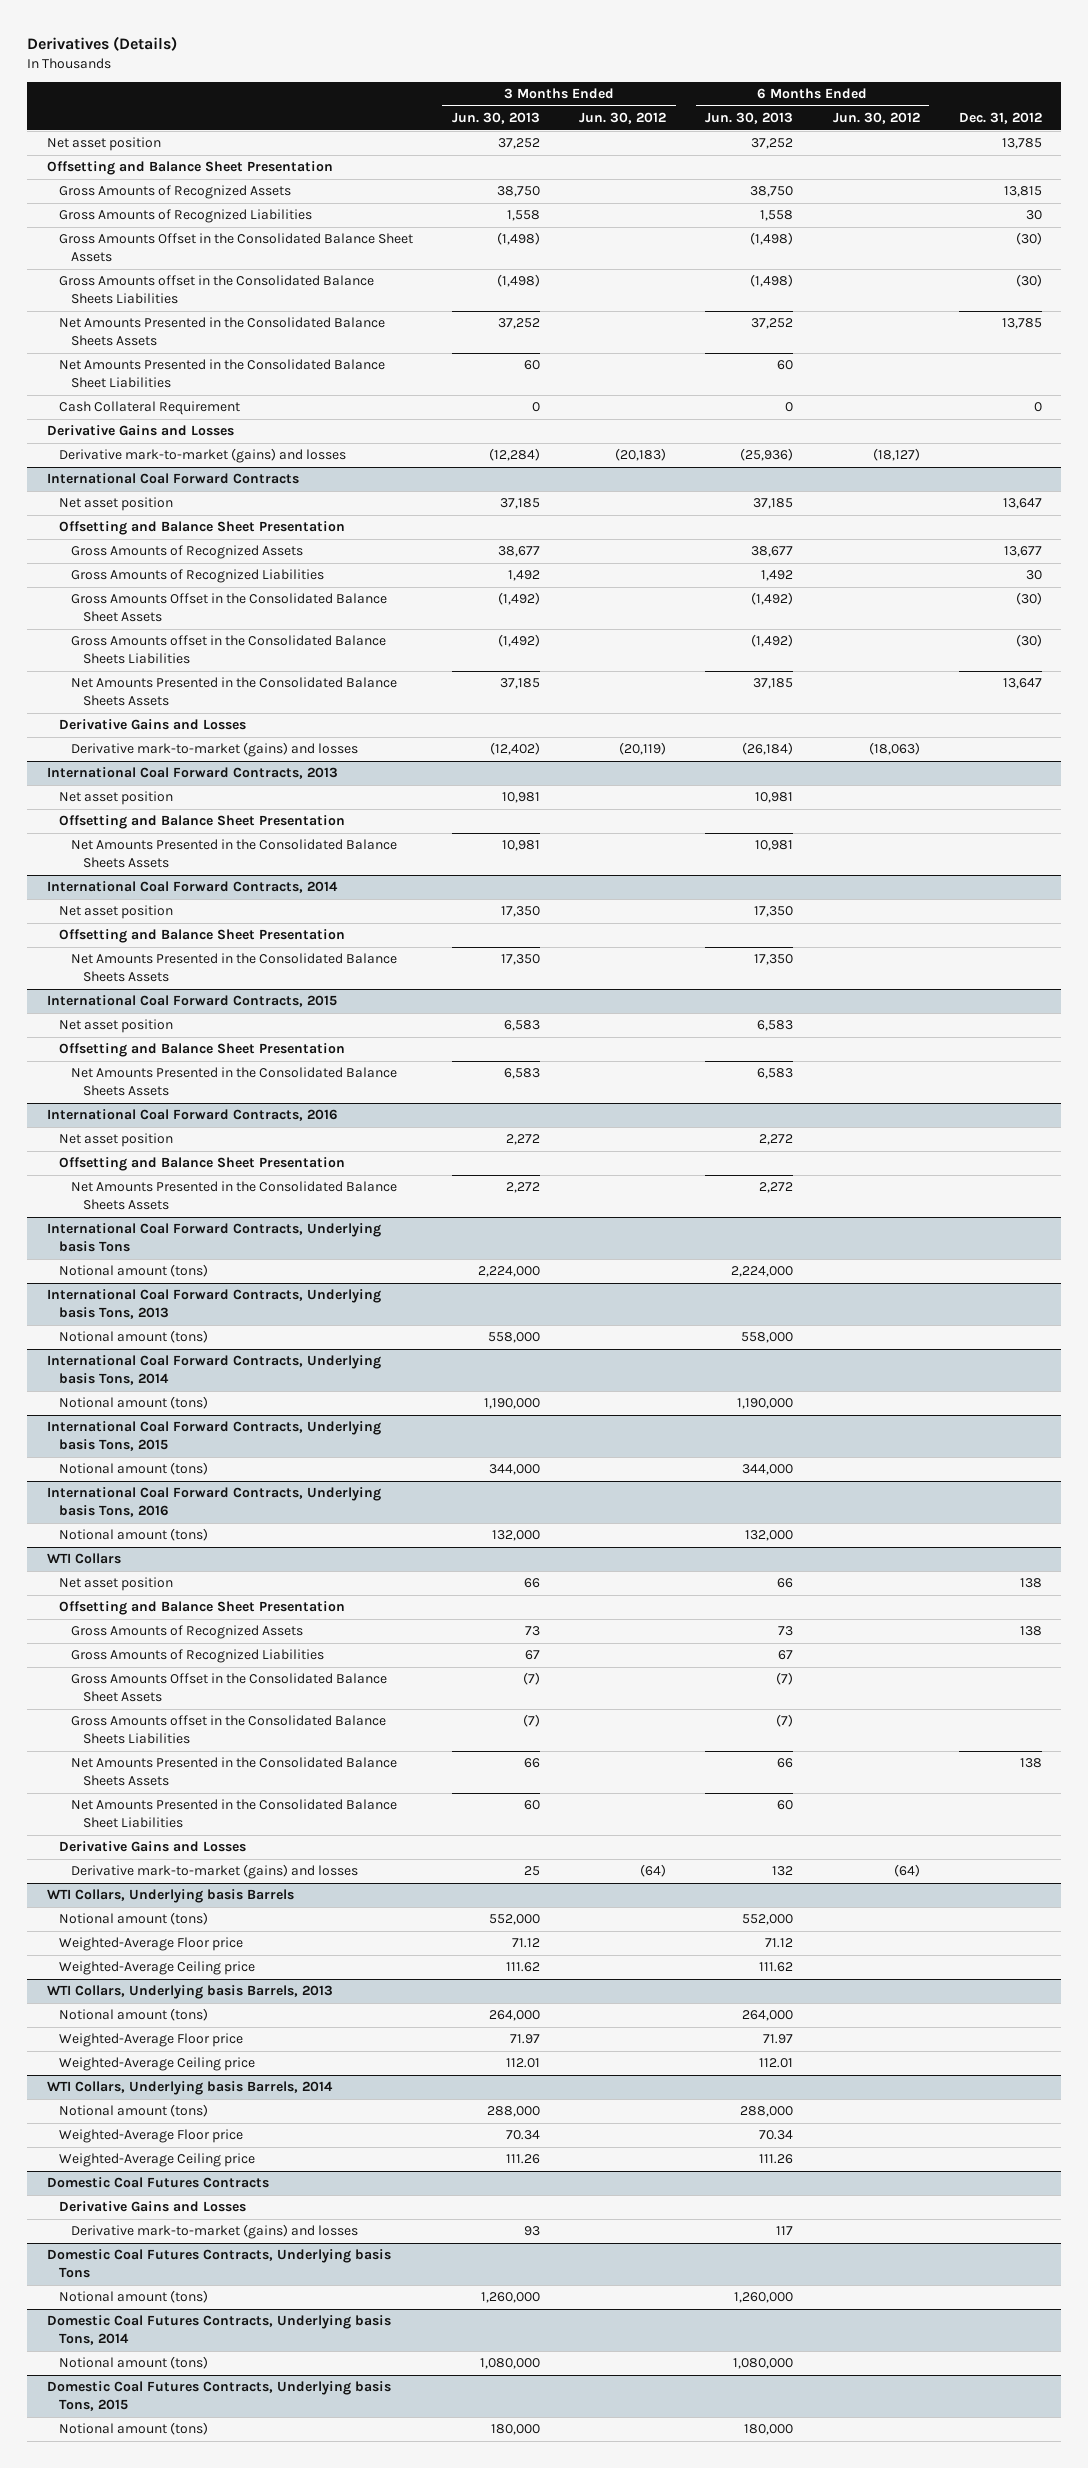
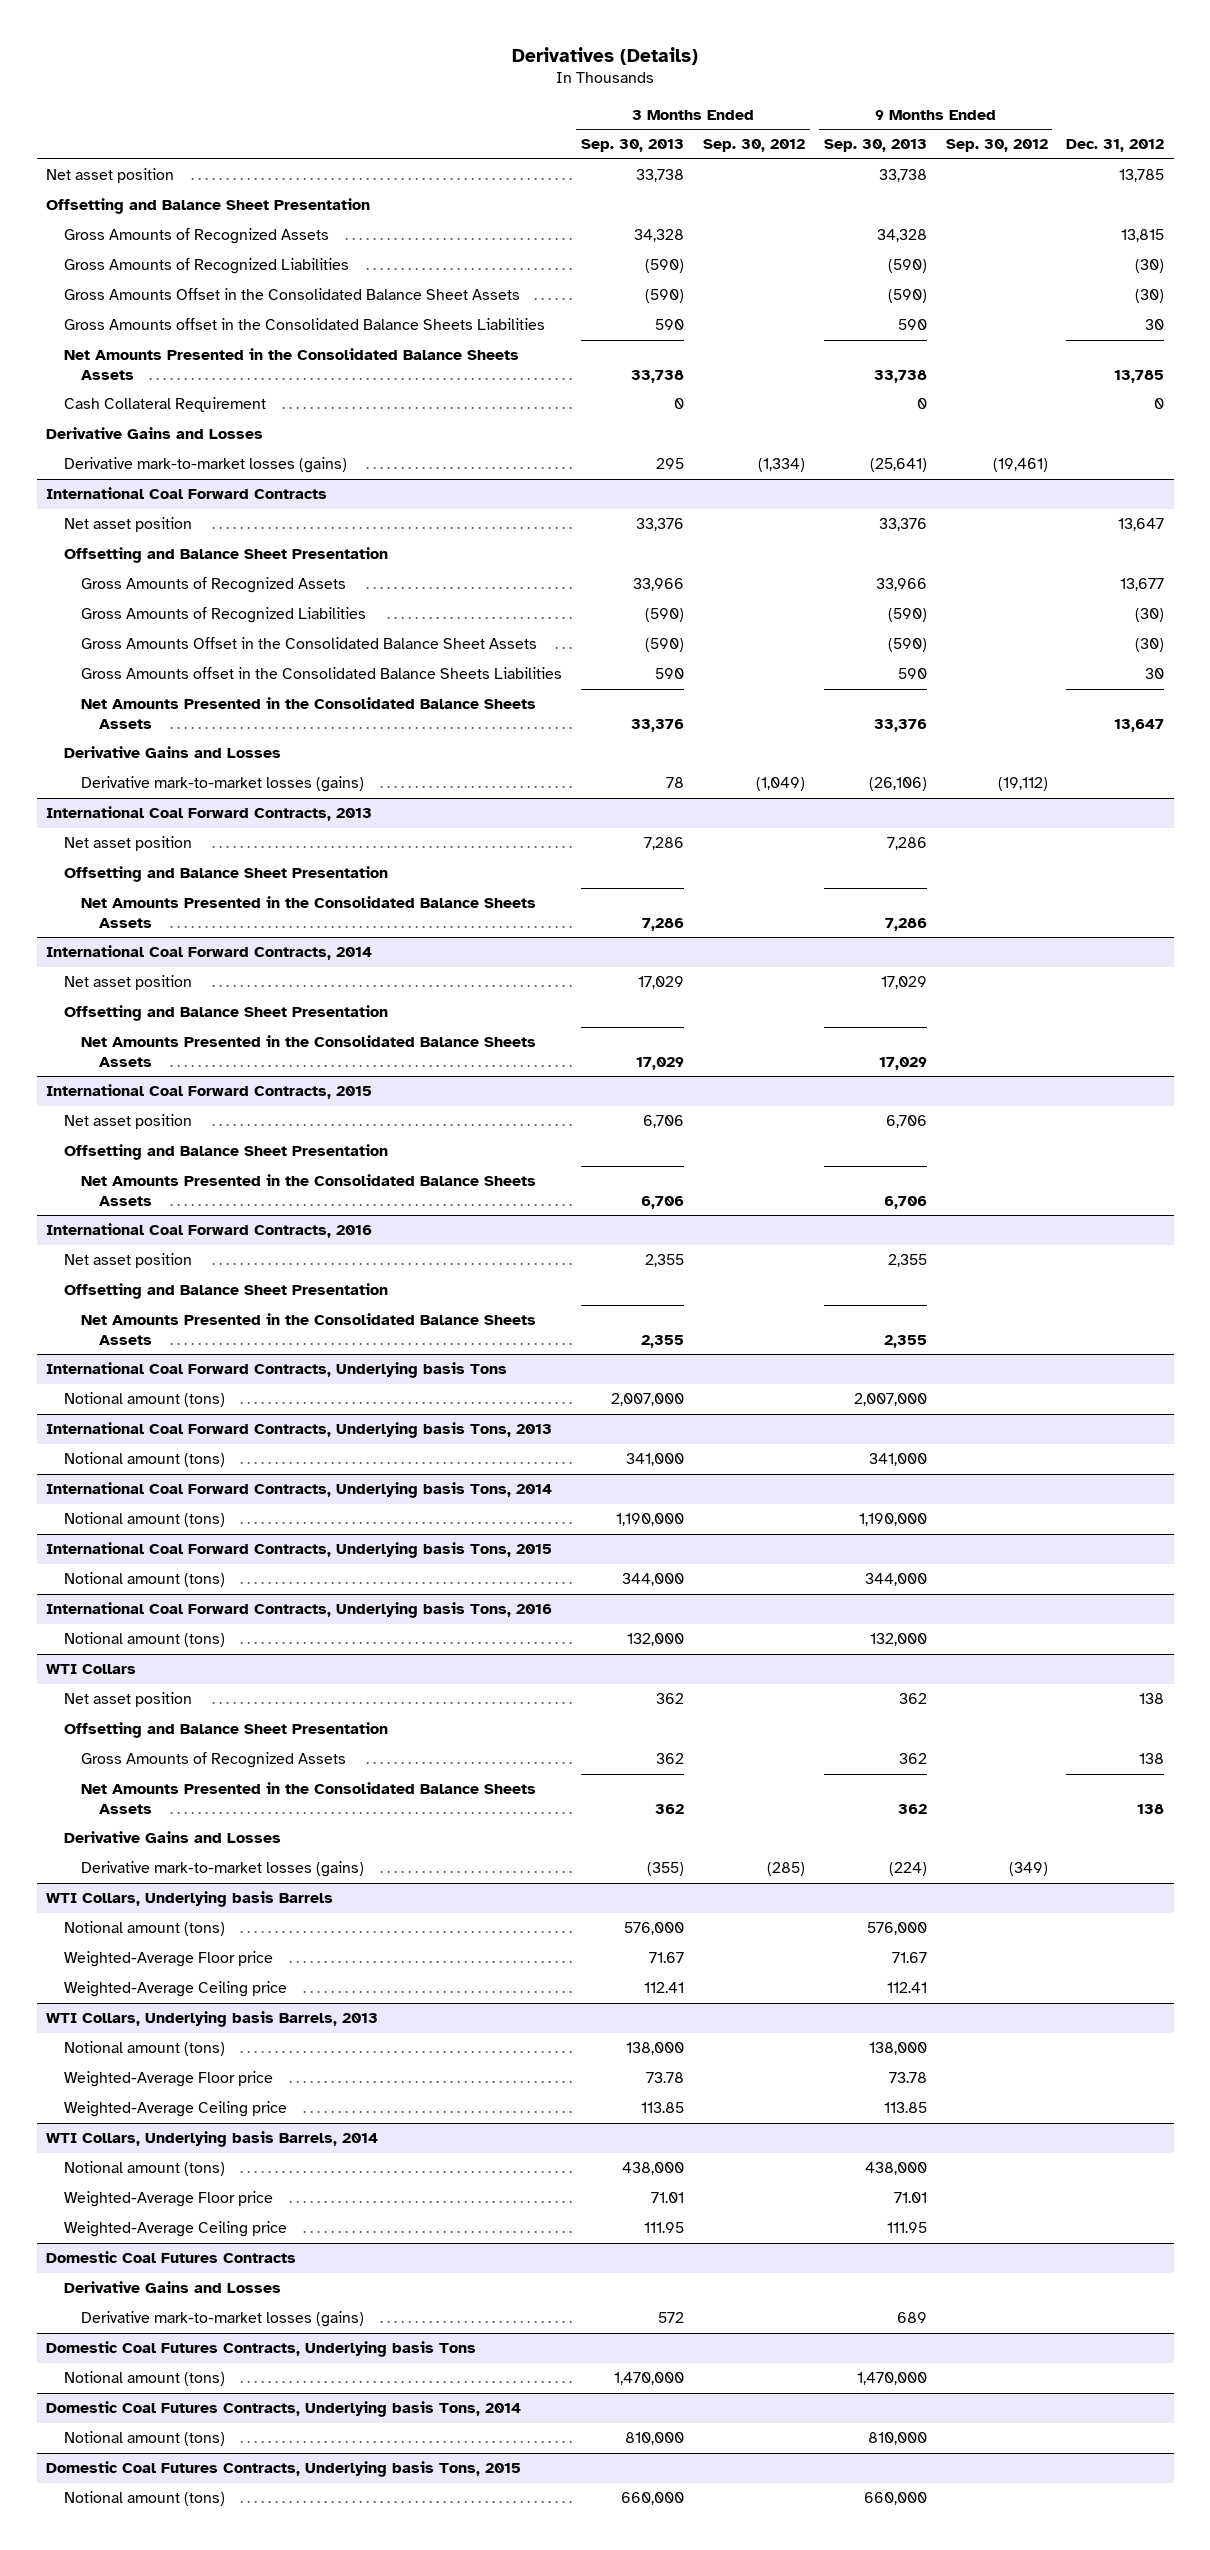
- | 3 Months Ended Jun. 30, 2013 | 3 Months Ended Jun. 30, 2012 | 6 Months Ended Jun. 30, 2013 | 6 Months Ended Jun. 30, 2012 | Dec. 31, 2012
+ | 3 Months Ended Sep. 30, 2013 | 3 Months Ended Sep. 30, 2012 | 9 Months Ended Sep. 30, 2013 | 9 Months Ended Sep. 30, 2012 | Dec. 31, 2012
- Gross Amounts of Recognized Liabilities | 1,558 | | 1,558 | | 30
+ Gross Amounts of Recognized Liabilities | (590) | | (590) | | (30)
- Gross Amounts offset in the Consolidated Balance Sheets Liabilities | (1,498) | | (1,498) | | (30)
+ Gross Amounts offset in the Consolidated Balance Sheets Liabilities | 590 | | 590 | | 30
- Net Amounts Presented in the Consolidated Balance Sheet Liabilities | 60 | | 60 | |
- Derivative mark-to-market (gains) and losses | (12,284) | (20,183) | (25,936) | (18,127) |
+ Derivative mark-to-market losses (gains) | 295 | (1,334) | (25,641) | (19,461) |
@ International Coal Forward Contracts
- Gross Amounts of Recognized Liabilities | 1,492 | | 1,492 | | 30
+ Gross Amounts of Recognized Liabilities | (590) | | (590) | | (30)
- Gross Amounts offset in the Consolidated Balance Sheets Liabilities | (1,492) | | (1,492) | | (30)
+ Gross Amounts offset in the Consolidated Balance Sheets Liabilities | 590 | | 590 | | 30
- Derivative mark-to-market (gains) and losses | (12,402) | (20,119) | (26,184) | (18,063) |
+ Derivative mark-to-market losses (gains) | 78 | (1,049) | (26,106) | (19,112) |
@ WTI Collars
- Gross Amounts of Recognized Liabilities | 67 | | 67 | |
- Gross Amounts Offset in the Consolidated Balance Sheet Assets | (7) | | (7) | |
- Gross Amounts offset in the Consolidated Balance Sheets Liabilities | (7) | | (7) | |
- Net Amounts Presented in the Consolidated Balance Sheet Liabilities | 60 | | 60 | |
- Derivative mark-to-market (gains) and losses | 25 | (64) | 132 | (64) |
+ Derivative mark-to-market losses (gains) | (355) | (285) | (224) | (349) |
@ Domestic Coal Futures Contracts
- Derivative mark-to-market (gains) and losses | 93 | | 117 | |
+ Derivative mark-to-market losses (gains) | 572 | | 689 | |

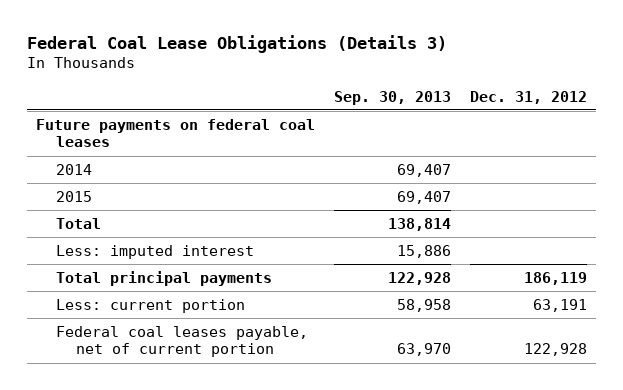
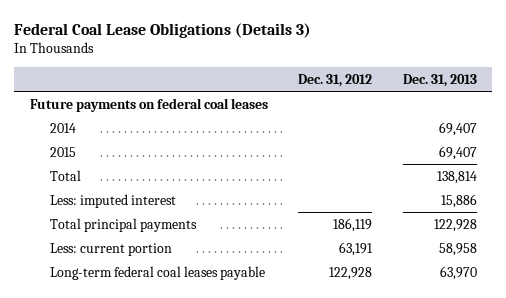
- | Sep. 30, 2013 | Dec. 31, 2012
+ | Dec. 31, 2012 | Dec. 31, 2013
- Federal coal leases payable, net of current portion | 63,970 | 122,928
+ Long-term federal coal leases payable | 122,928 | 63,970

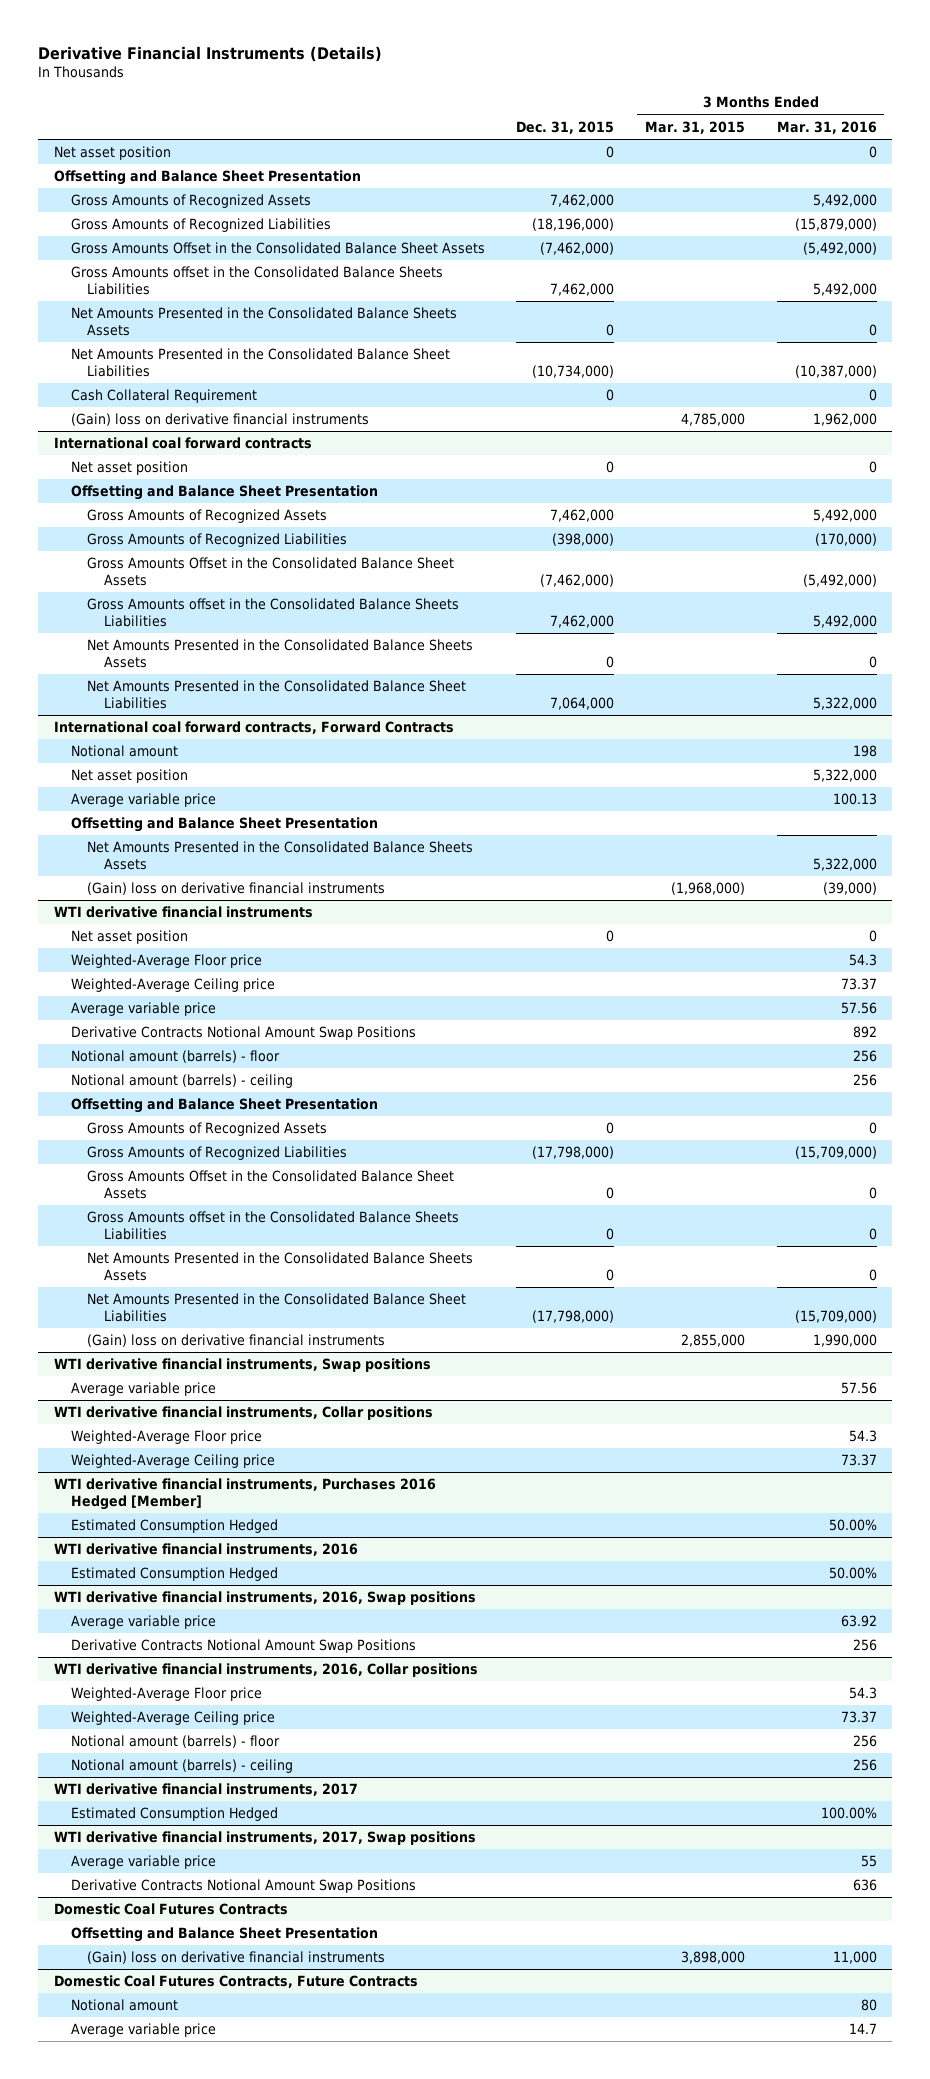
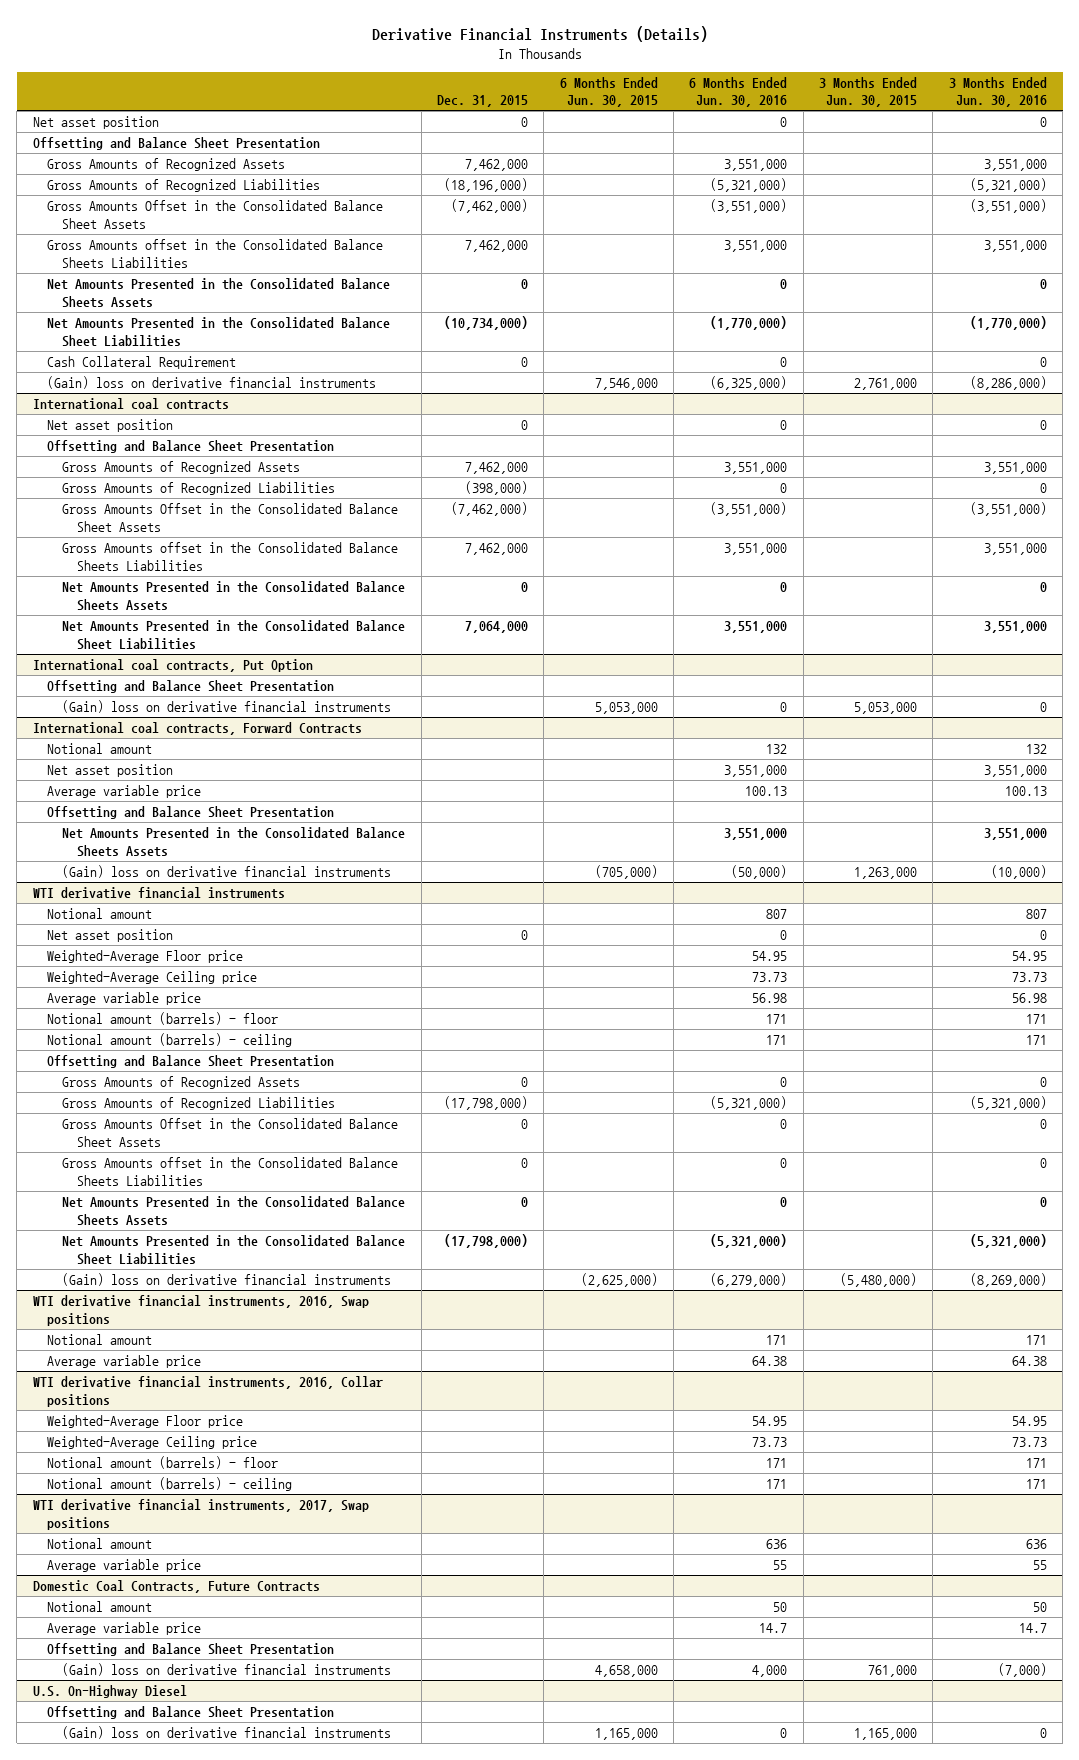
- | Dec. 31, 2015 | 3 Months Ended Mar. 31, 2015 | 3 Months Ended Mar. 31, 2016
+ | Dec. 31, 2015 | 6 Months Ended Jun. 30, 2015 | 6 Months Ended Jun. 30, 2016 | 3 Months Ended Jun. 30, 2015 | 3 Months Ended Jun. 30, 2016
- International coal forward contracts
+ International coal contracts
- International coal forward contracts, Forward Contracts
+ International coal contracts, Put Option
+ Offsetting and Balance Sheet Presentation
+ (Gain) loss on derivative financial instruments | | 5,053,000 | 0 | 5,053,000 | 0
+ International coal contracts, Forward Contracts
@ WTI derivative financial instruments
+ Notional amount | | | 807 | | 807
- Derivative Contracts Notional Amount Swap Positions | | | 892
- WTI derivative financial instruments, Swap positions
- Average variable price | | | 57.56
- WTI derivative financial instruments, Collar positions
- Weighted-Average Floor price | | | 54.3
- Weighted-Average Ceiling price | | | 73.37
- WTI derivative financial instruments, Purchases 2016 Hedged [Member]
- Estimated Consumption Hedged | | | 50.00%
- WTI derivative financial instruments, 2016
- Estimated Consumption Hedged | | | 50.00%
@ WTI derivative financial instruments, 2016, Swap positions
+ Notional amount | | | 171 | | 171
- Derivative Contracts Notional Amount Swap Positions | | | 256
- WTI derivative financial instruments, 2017
- Estimated Consumption Hedged | | | 100.00%
@ WTI derivative financial instruments, 2017, Swap positions
+ Notional amount | | | 636 | | 636
- Derivative Contracts Notional Amount Swap Positions | | | 636
- Domestic Coal Futures Contracts
- Offsetting and Balance Sheet Presentation
- (Gain) loss on derivative financial instruments | | 3,898,000 | 11,000
- Domestic Coal Futures Contracts, Future Contracts
+ Domestic Coal Contracts, Future Contracts
+ Offsetting and Balance Sheet Presentation
+ (Gain) loss on derivative financial instruments | | 4,658,000 | 4,000 | 761,000 | (7,000)
+ U.S. On-Highway Diesel
+ Offsetting and Balance Sheet Presentation
+ (Gain) loss on derivative financial instruments | | 1,165,000 | 0 | 1,165,000 | 0

